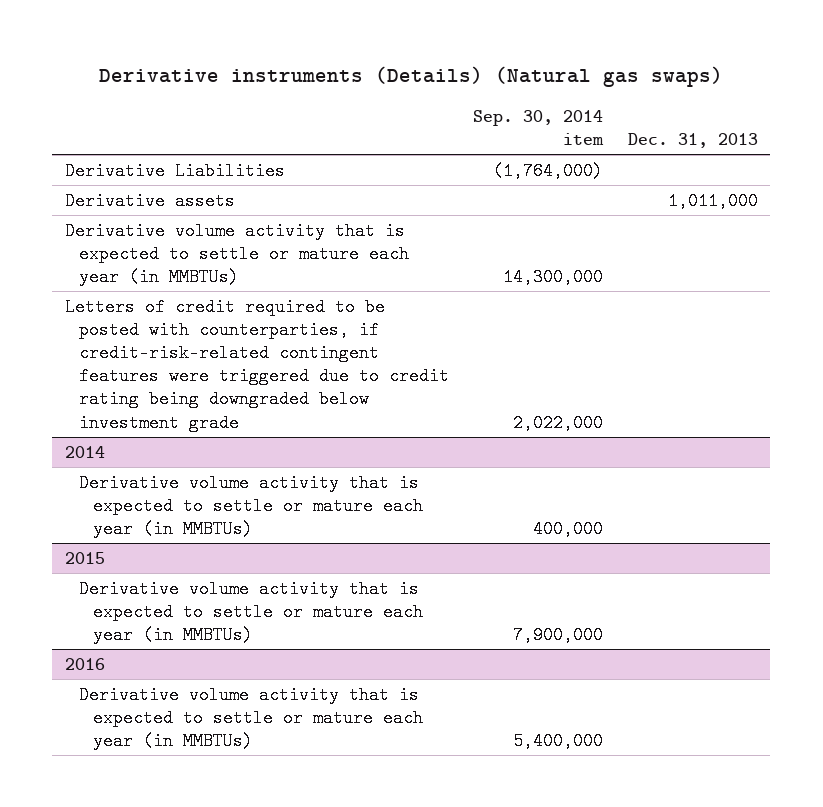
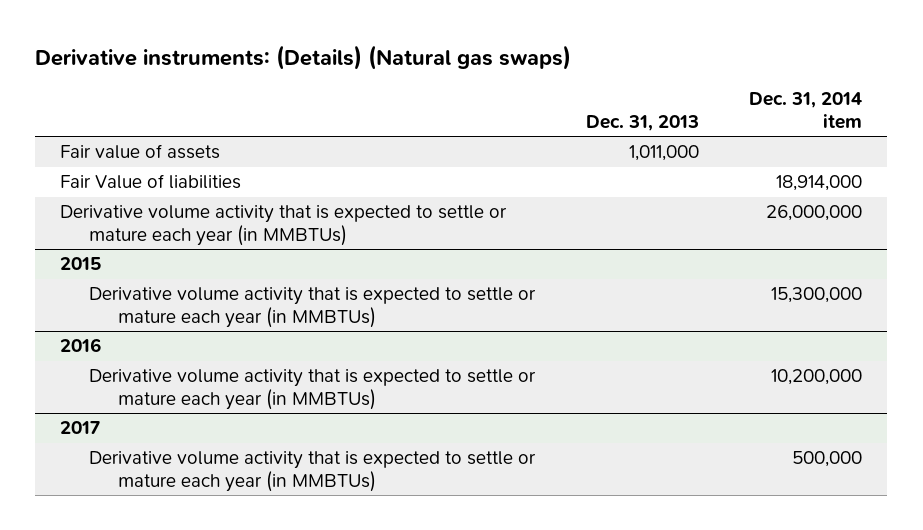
- Derivative instruments (Details) (Natural gas swaps)
+ Derivative instruments: (Details) (Natural gas swaps)
- | Sep. 30, 2014 item | Dec. 31, 2013
+ | Dec. 31, 2013 | Dec. 31, 2014 item
- Derivative Liabilities | (1,764,000) |
- Derivative assets | | 1,011,000
+ Fair value of assets | 1,011,000 |
+ Fair Value of liabilities | | 18,914,000
- Letters of credit required to be posted with counterparties, if credit-risk-related contingent features were triggered due to credit rating being downgraded below investment grade | 2,022,000 |
- 2014
- Derivative volume activity that is expected to settle or mature each year (in MMBTUs) | 400,000 |
+ 2017
+ Derivative volume activity that is expected to settle or mature each year (in MMBTUs) | | 500,000

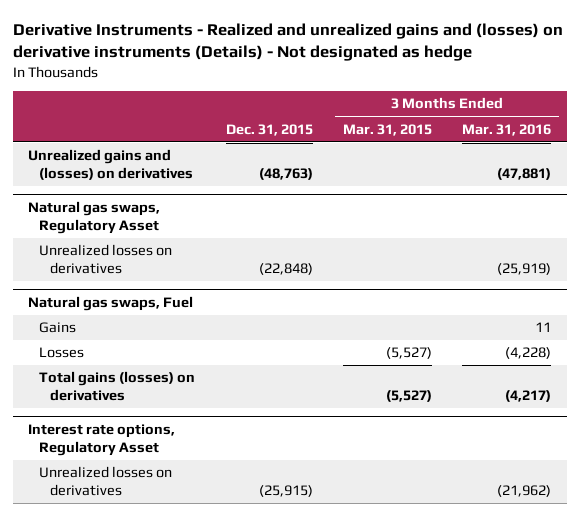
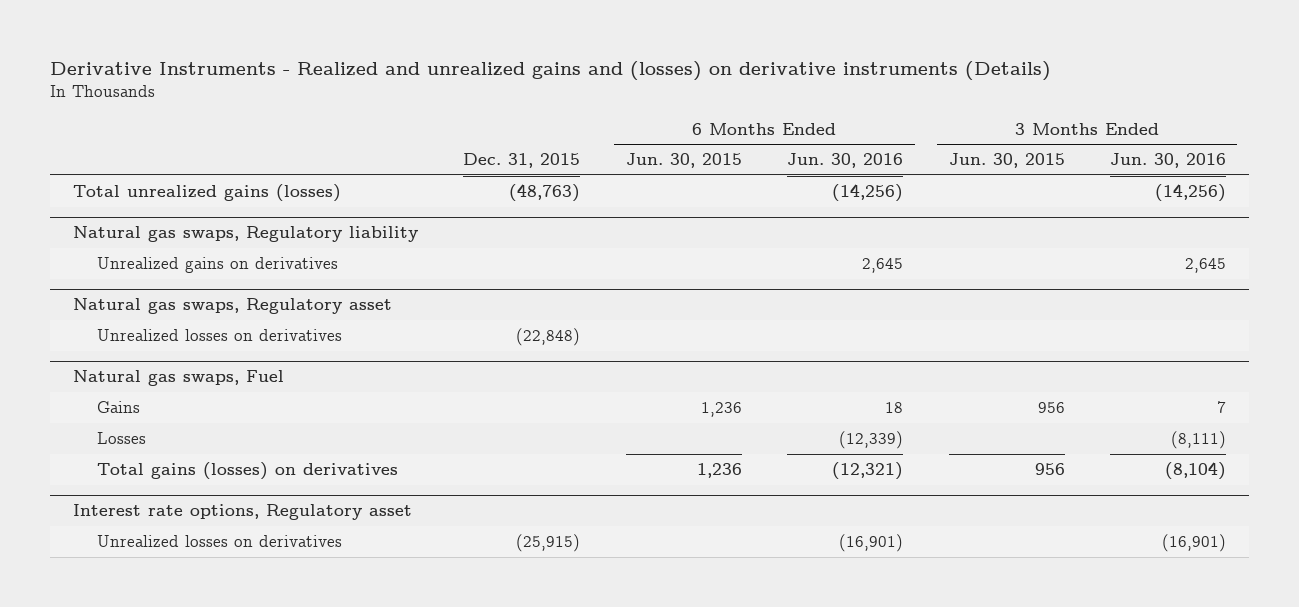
- Derivative Instruments - Realized and unrealized gains and (losses) on derivative instruments (Details) - Not designated as hedge
+ Derivative Instruments - Realized and unrealized gains and (losses) on derivative instruments (Details)
- | Dec. 31, 2015 | 3 Months Ended Mar. 31, 2015 | 3 Months Ended Mar. 31, 2016
+ | Dec. 31, 2015 | 6 Months Ended Jun. 30, 2015 | 6 Months Ended Jun. 30, 2016 | 3 Months Ended Jun. 30, 2015 | 3 Months Ended Jun. 30, 2016
- Unrealized gains and (losses) on derivatives | (48,763) | | (47,881)
- Natural gas swaps, Regulatory Asset
+ Total unrealized gains (losses) | (48,763) | | (14,256) | | (14,256)
+ Natural gas swaps, Regulatory liability
+ Unrealized gains on derivatives | | | 2,645 | | 2,645
+ Natural gas swaps, Regulatory asset
- Interest rate options, Regulatory Asset
+ Interest rate options, Regulatory asset

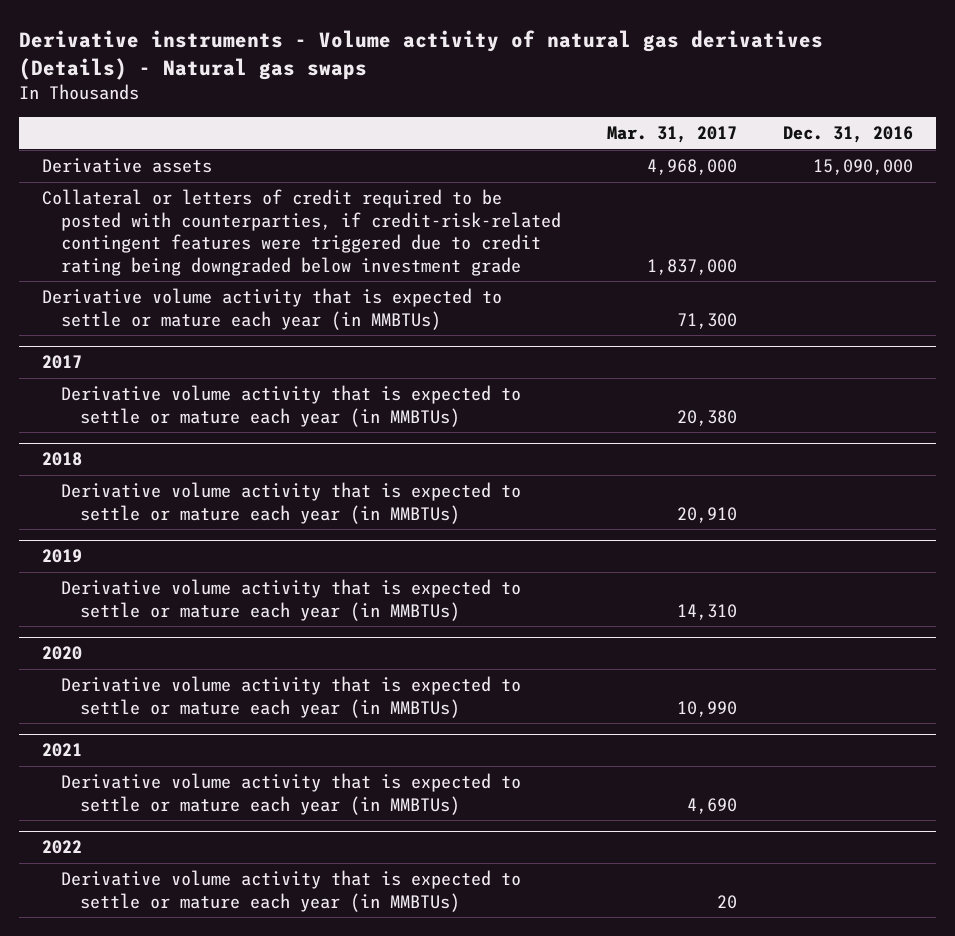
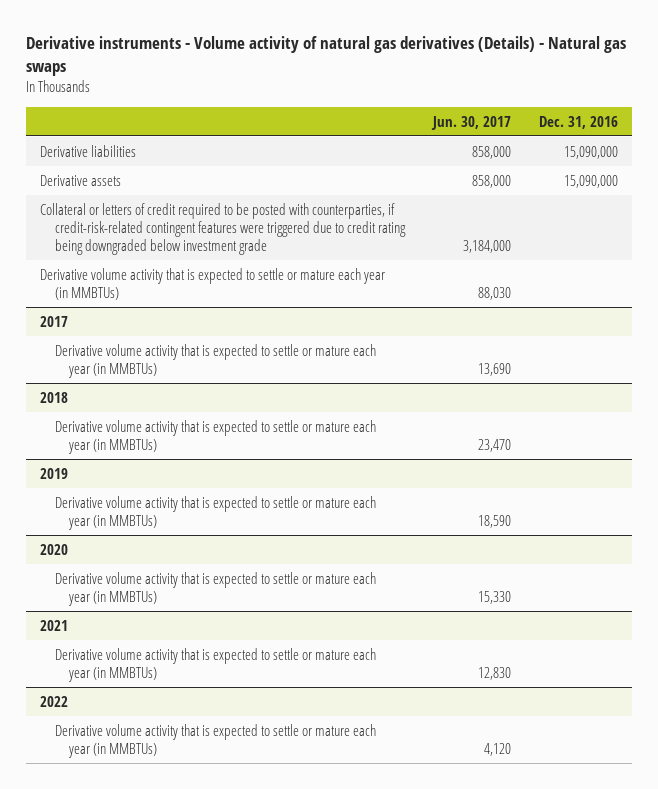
- | Mar. 31, 2017 | Dec. 31, 2016
+ | Jun. 30, 2017 | Dec. 31, 2016
+ Derivative liabilities | 858,000 | 15,090,000

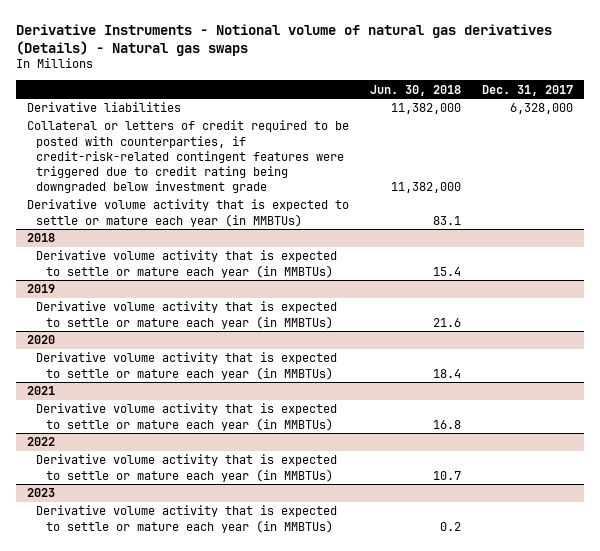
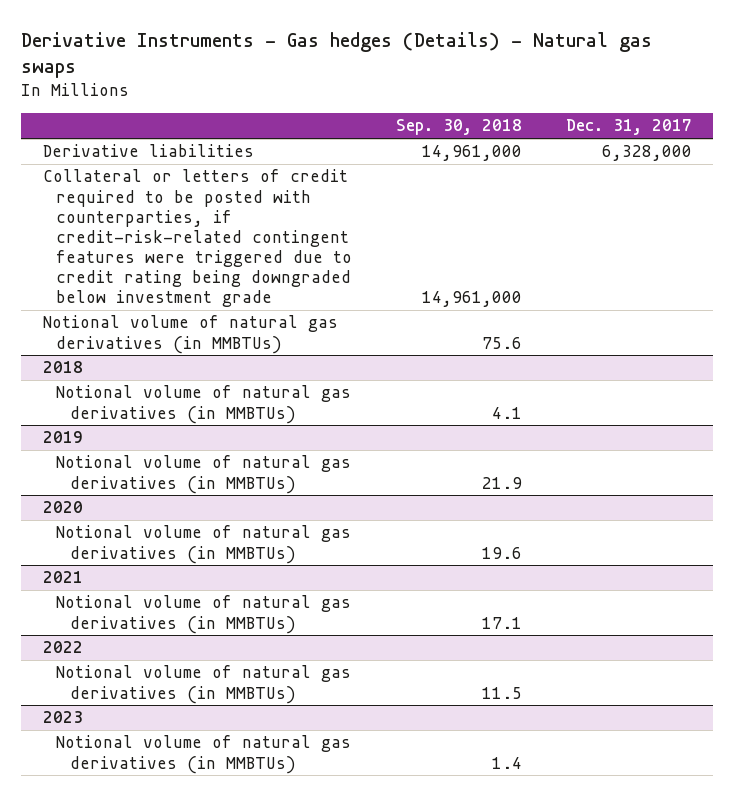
- Derivative Instruments - Notional volume of natural gas derivatives (Details) - Natural gas swaps
+ Derivative Instruments - Gas hedges (Details) - Natural gas swaps
- | Jun. 30, 2018 | Dec. 31, 2017
+ | Sep. 30, 2018 | Dec. 31, 2017
- Derivative volume activity that is expected to settle or mature each year (in MMBTUs) | 83.1 |
+ Notional volume of natural gas derivatives (in MMBTUs) | 75.6 |
@ 2018
- Derivative volume activity that is expected to settle or mature each year (in MMBTUs) | 15.4 |
+ Notional volume of natural gas derivatives (in MMBTUs) | 4.1 |
@ 2019
- Derivative volume activity that is expected to settle or mature each year (in MMBTUs) | 21.6 |
+ Notional volume of natural gas derivatives (in MMBTUs) | 21.9 |
@ 2020
- Derivative volume activity that is expected to settle or mature each year (in MMBTUs) | 18.4 |
+ Notional volume of natural gas derivatives (in MMBTUs) | 19.6 |
@ 2021
- Derivative volume activity that is expected to settle or mature each year (in MMBTUs) | 16.8 |
+ Notional volume of natural gas derivatives (in MMBTUs) | 17.1 |
@ 2022
- Derivative volume activity that is expected to settle or mature each year (in MMBTUs) | 10.7 |
+ Notional volume of natural gas derivatives (in MMBTUs) | 11.5 |
@ 2023
- Derivative volume activity that is expected to settle or mature each year (in MMBTUs) | 0.2 |
+ Notional volume of natural gas derivatives (in MMBTUs) | 1.4 |

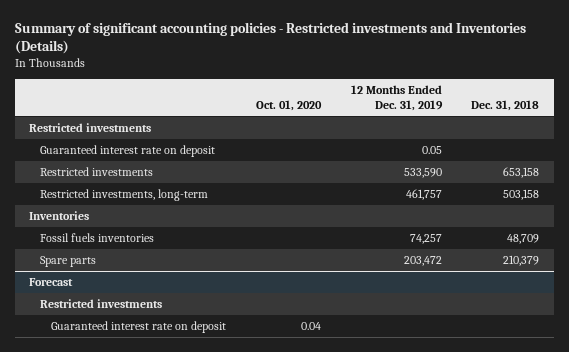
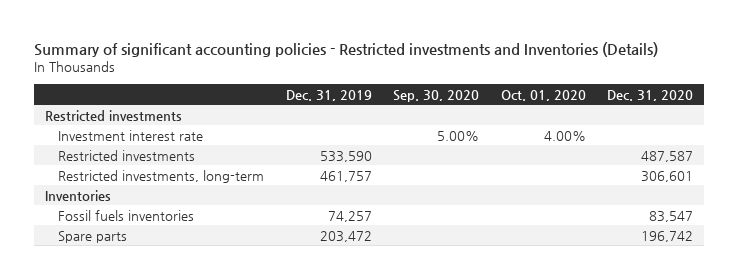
- | Oct. 01, 2020 | 12 Months Ended Dec. 31, 2019 | Dec. 31, 2018
+ | Dec. 31, 2019 | Sep. 30, 2020 | Oct. 01, 2020 | Dec. 31, 2020
- Guaranteed interest rate on deposit | | 0.05 |
+ Investment interest rate | | 5.00% | 4.00% |
- Forecast
- Restricted investments
- Guaranteed interest rate on deposit | 0.04 | |

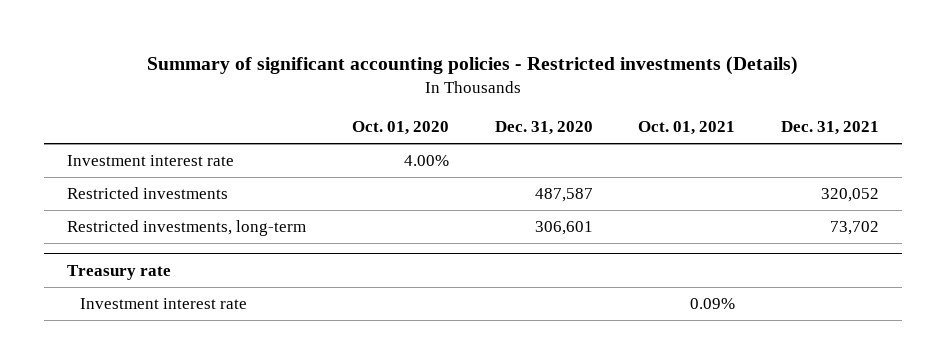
- Summary of significant accounting policies - Restricted investments and Inventories (Details)
+ Summary of significant accounting policies - Restricted investments (Details)
- | Dec. 31, 2019 | Sep. 30, 2020 | Oct. 01, 2020 | Dec. 31, 2020
+ | Oct. 01, 2020 | Dec. 31, 2020 | Oct. 01, 2021 | Dec. 31, 2021
- Restricted investments
- Inventories
- Fossil fuels inventories | 74,257 | | | 83,547
- Spare parts | 203,472 | | | 196,742
+ Treasury rate
+ Investment interest rate | | | 0.09% |

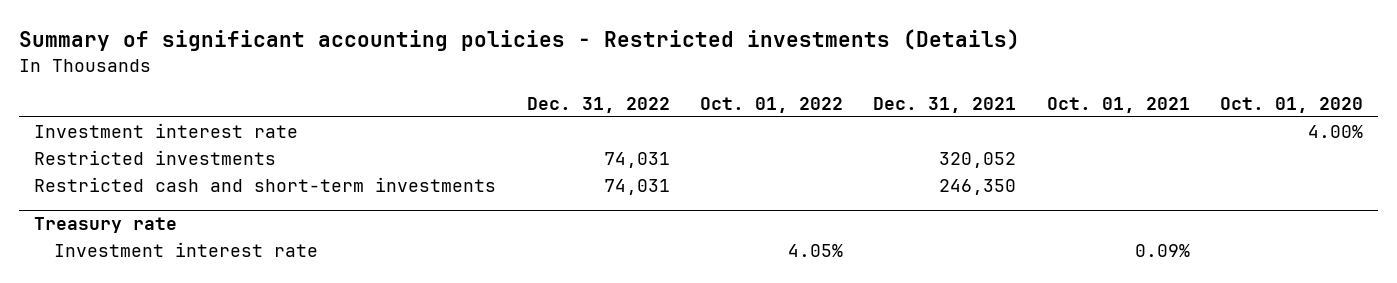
- | Oct. 01, 2020 | Dec. 31, 2020 | Oct. 01, 2021 | Dec. 31, 2021
+ | Dec. 31, 2022 | Oct. 01, 2022 | Dec. 31, 2021 | Oct. 01, 2021 | Oct. 01, 2020
- Restricted investments, long-term | | 306,601 | | 73,702
+ Restricted cash and short-term investments | 74,031 | | 246,350 | |

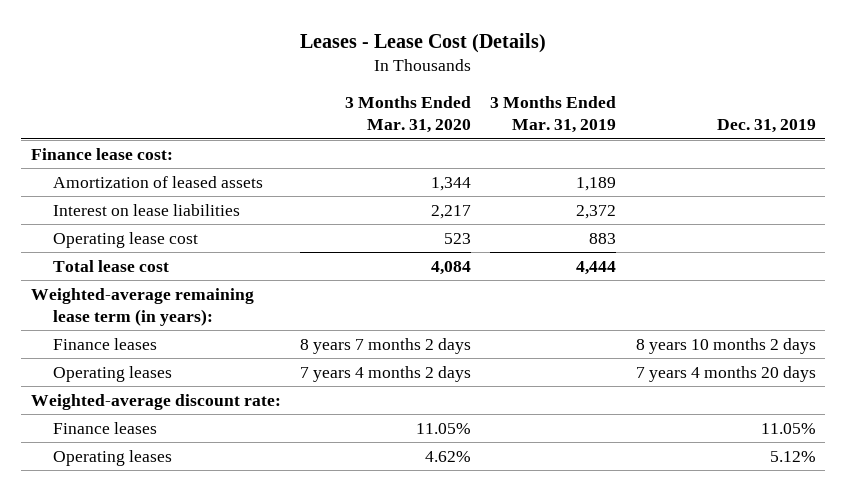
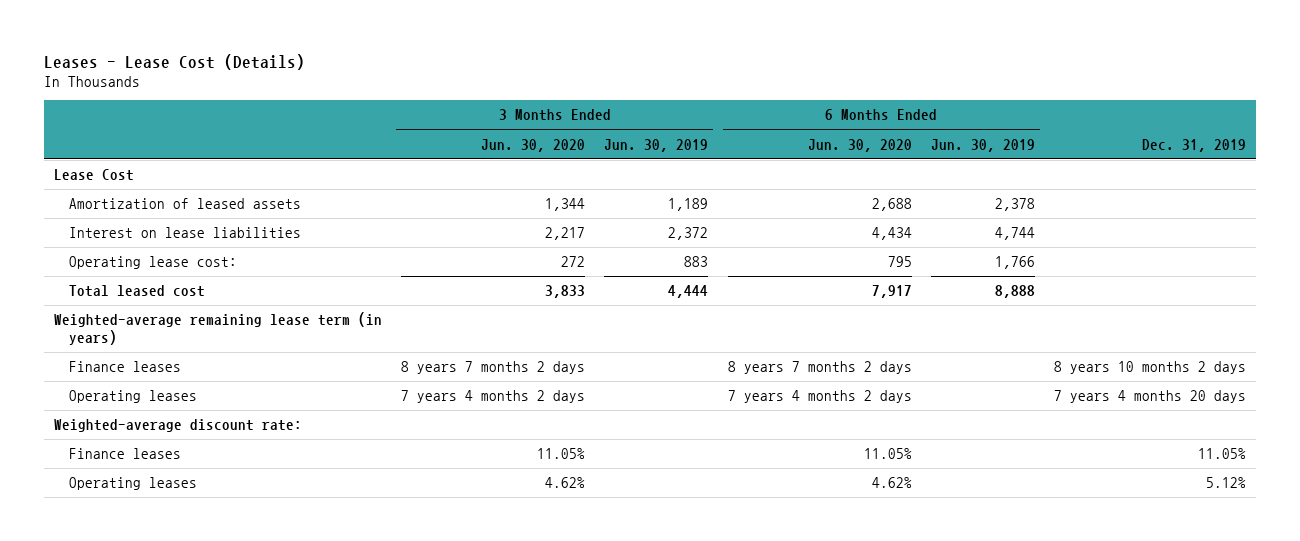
- | 3 Months Ended Mar. 31, 2020 | 3 Months Ended Mar. 31, 2019 | Dec. 31, 2019
+ | 3 Months Ended Jun. 30, 2020 | 3 Months Ended Jun. 30, 2019 | 6 Months Ended Jun. 30, 2020 | 6 Months Ended Jun. 30, 2019 | Dec. 31, 2019
- Finance lease cost:
+ Lease Cost
- Operating lease cost | 523 | 883 |
- Total lease cost | 4,084 | 4,444 |
- Weighted-average remaining lease term (in years):
+ Operating lease cost: | 272 | 883 | 795 | 1,766 |
+ Total leased cost | 3,833 | 4,444 | 7,917 | 8,888 |
+ Weighted-average remaining lease term (in years)

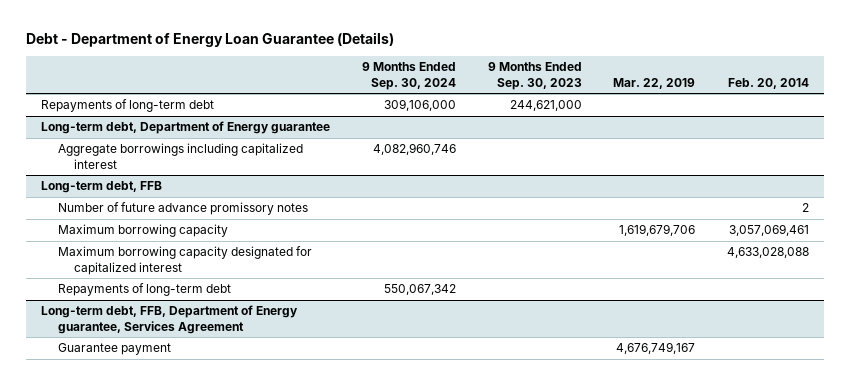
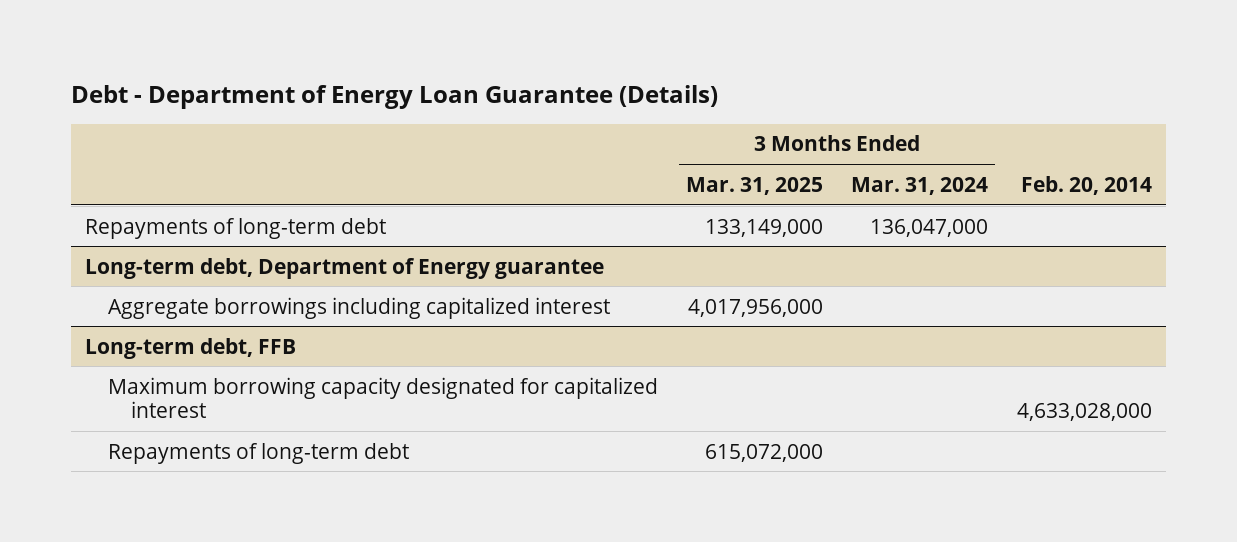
- | 9 Months Ended Sep. 30, 2024 | 9 Months Ended Sep. 30, 2023 | Mar. 22, 2019 | Feb. 20, 2014
+ | 3 Months Ended Mar. 31, 2025 | 3 Months Ended Mar. 31, 2024 | Feb. 20, 2014
@ Long-term debt, FFB
- Number of future advance promissory notes | | | | 2
- Maximum borrowing capacity | | | 1,619,679,706 | 3,057,069,461
- Maximum borrowing capacity designated for capitalized interest | | | | 4,633,028,088
+ Maximum borrowing capacity designated for capitalized interest | | | 4,633,028,000
- Long-term debt, FFB, Department of Energy guarantee, Services Agreement
- Guarantee payment | | | 4,676,749,167 |

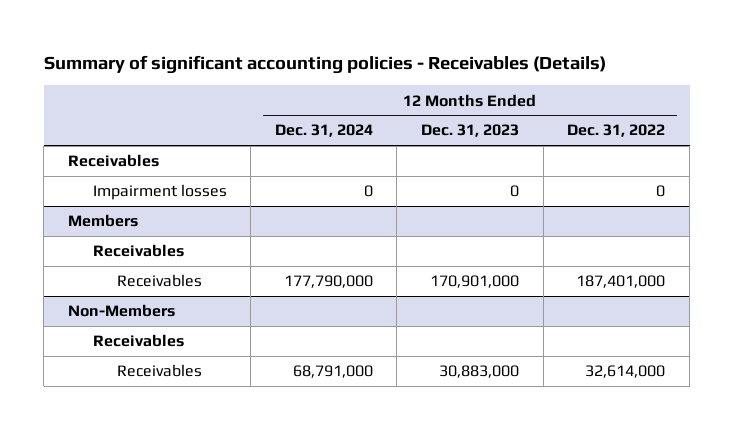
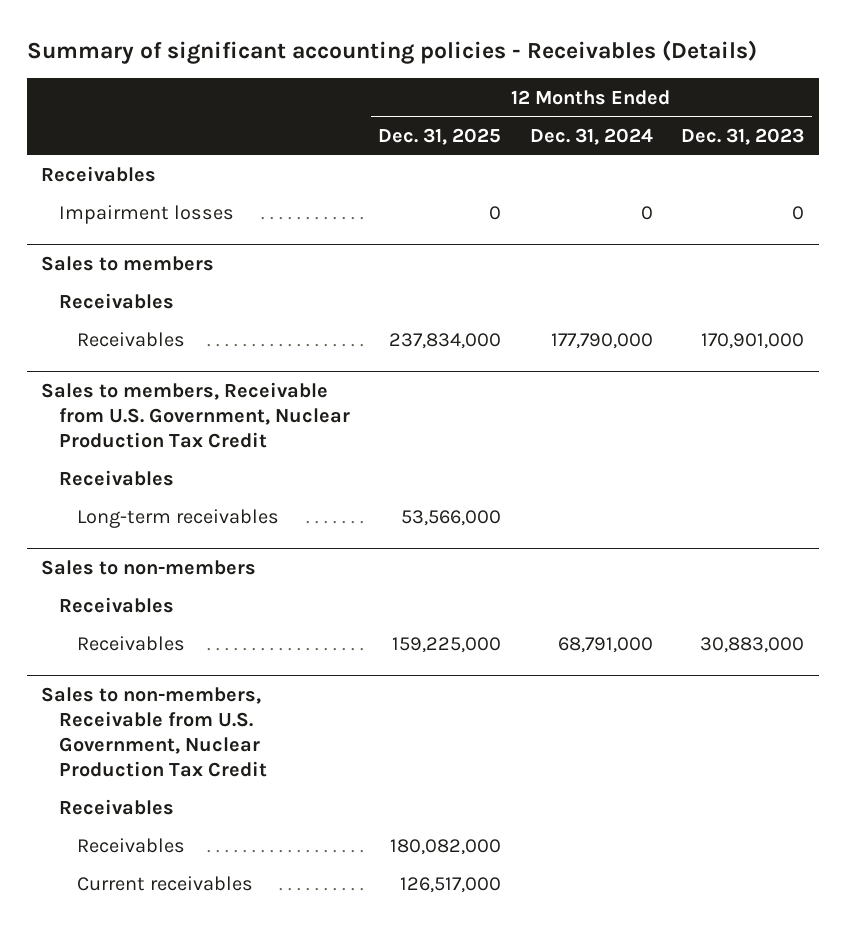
- | 12 Months Ended Dec. 31, 2024 | 12 Months Ended Dec. 31, 2023 | 12 Months Ended Dec. 31, 2022
+ | 12 Months Ended Dec. 31, 2025 | 12 Months Ended Dec. 31, 2024 | 12 Months Ended Dec. 31, 2023
- Members
+ Sales to members
- Non-Members
+ Sales to members, Receivable from U.S. Government, Nuclear Production Tax Credit
+ Receivables
+ Long-term receivables | 53,566,000 | |
+ Sales to non-members
+ Sales to non-members, Receivable from U.S. Government, Nuclear Production Tax Credit
+ Receivables
+ Receivables | 180,082,000 | |
+ Current receivables | 126,517,000 | |

